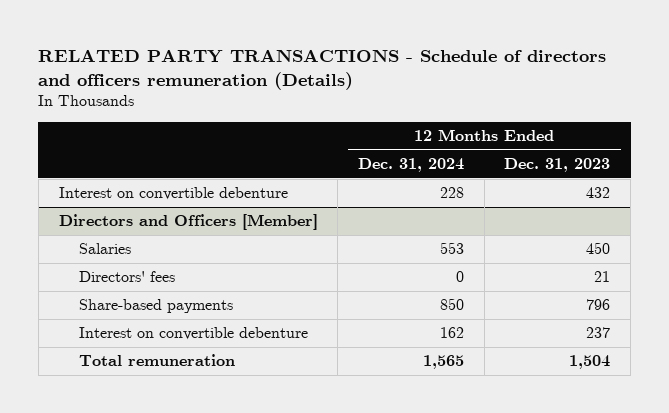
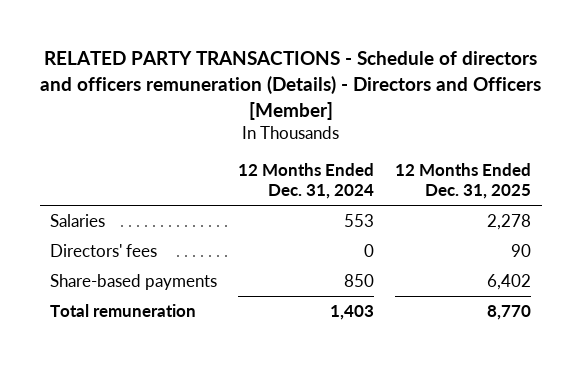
- RELATED PARTY TRANSACTIONS - Schedule of directors and officers remuneration (Details)
+ RELATED PARTY TRANSACTIONS - Schedule of directors and officers remuneration (Details) - Directors and Officers [Member]
- | 12 Months Ended Dec. 31, 2024 | 12 Months Ended Dec. 31, 2023
+ | 12 Months Ended Dec. 31, 2024 | 12 Months Ended Dec. 31, 2025
- Interest on convertible debenture | 228 | 432
- Directors and Officers [Member]
- Interest on convertible debenture | 162 | 237
- Total remuneration | 1,565 | 1,504
+ Total remuneration | 1,403 | 8,770

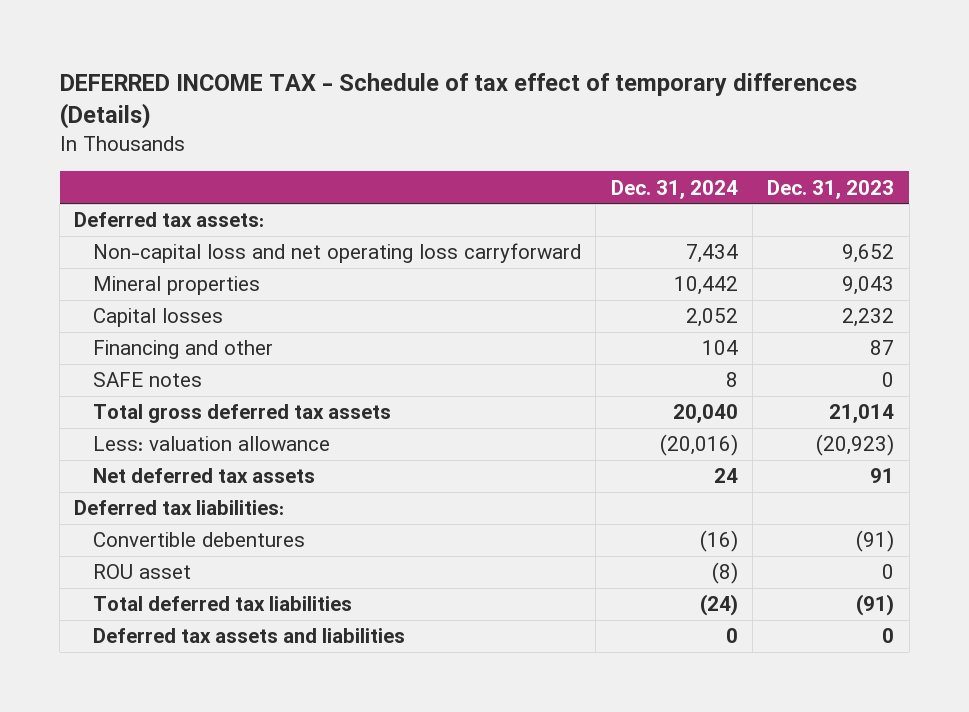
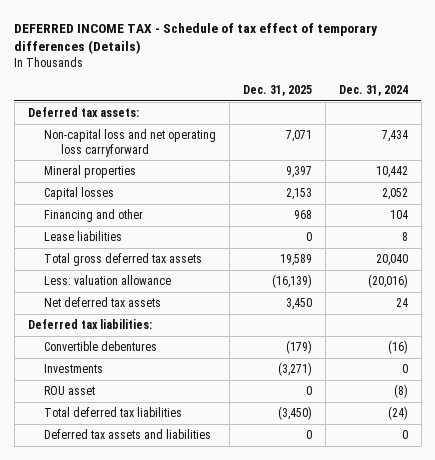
- | Dec. 31, 2024 | Dec. 31, 2023
+ | Dec. 31, 2025 | Dec. 31, 2024
- SAFE notes | 8 | 0
+ Lease liabilities | 0 | 8
+ Investments | (3,271) | 0

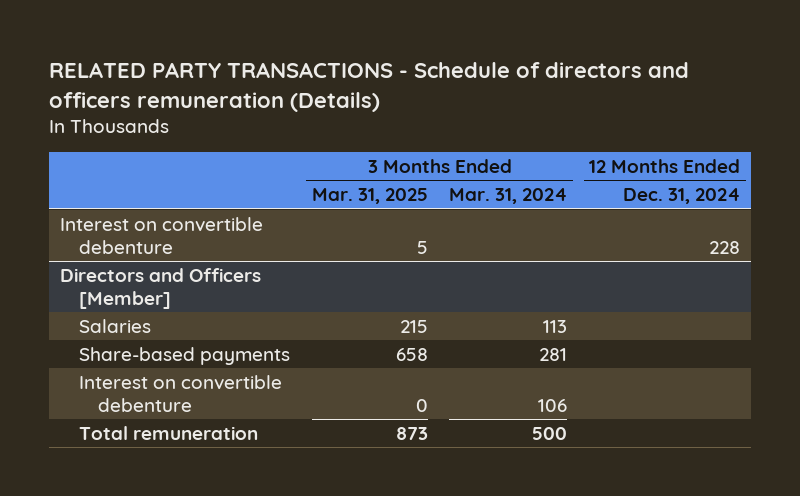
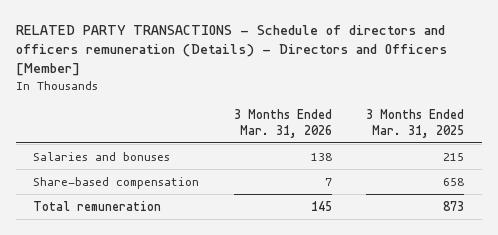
- RELATED PARTY TRANSACTIONS - Schedule of directors and officers remuneration (Details)
+ RELATED PARTY TRANSACTIONS - Schedule of directors and officers remuneration (Details) - Directors and Officers [Member]
- | 3 Months Ended Mar. 31, 2025 | 3 Months Ended Mar. 31, 2024 | 12 Months Ended Dec. 31, 2024
+ | 3 Months Ended Mar. 31, 2026 | 3 Months Ended Mar. 31, 2025
- Interest on convertible debenture | 5 | | 228
- Directors and Officers [Member]
- Salaries | 215 | 113 |
- Share-based payments | 658 | 281 |
- Interest on convertible debenture | 0 | 106 |
+ Salaries and bonuses | 138 | 215
+ Share-based compensation | 7 | 658

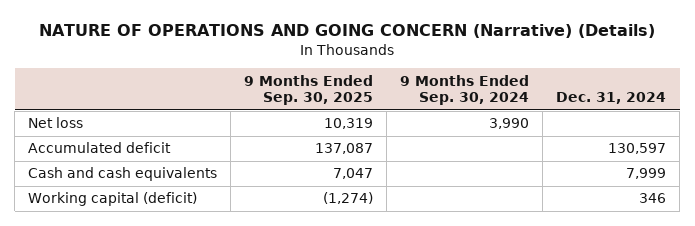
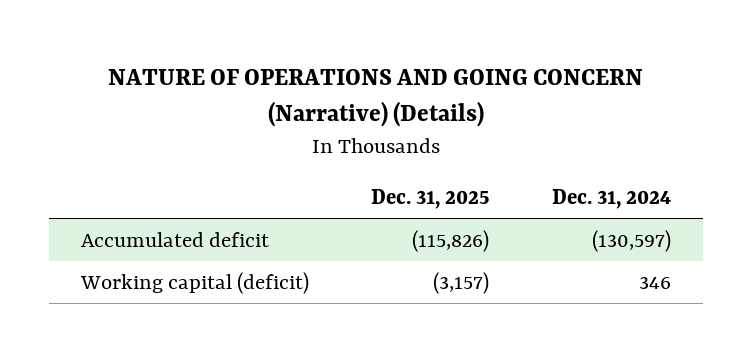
- | 9 Months Ended Sep. 30, 2025 | 9 Months Ended Sep. 30, 2024 | Dec. 31, 2024
+ | Dec. 31, 2025 | Dec. 31, 2024
- Net loss | 10,319 | 3,990 |
- Accumulated deficit | 137,087 | | 130,597
- Cash and cash equivalents | 7,047 | | 7,999
+ Accumulated deficit | (115,826) | (130,597)

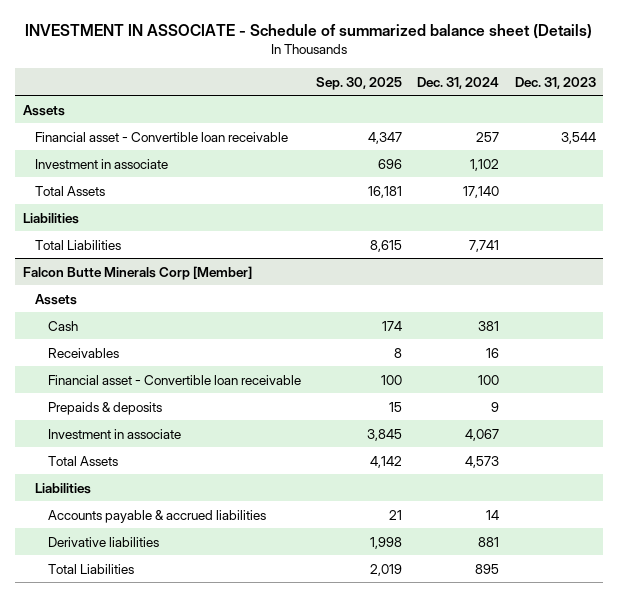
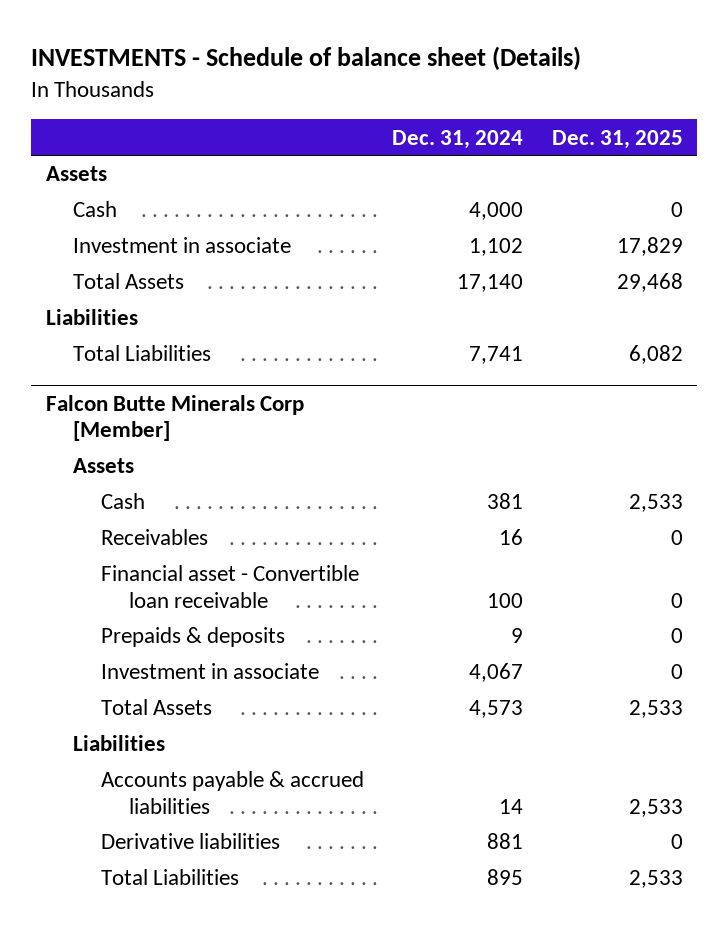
- INVESTMENT IN ASSOCIATE - Schedule of summarized balance sheet (Details)
+ INVESTMENTS - Schedule of balance sheet (Details)
- | Sep. 30, 2025 | Dec. 31, 2024 | Dec. 31, 2023
+ | Dec. 31, 2024 | Dec. 31, 2025
- Financial asset - Convertible loan receivable | 4,347 | 257 | 3,544
+ Cash | 4,000 | 0

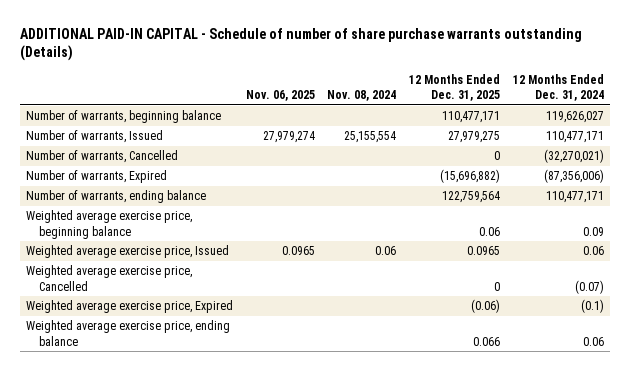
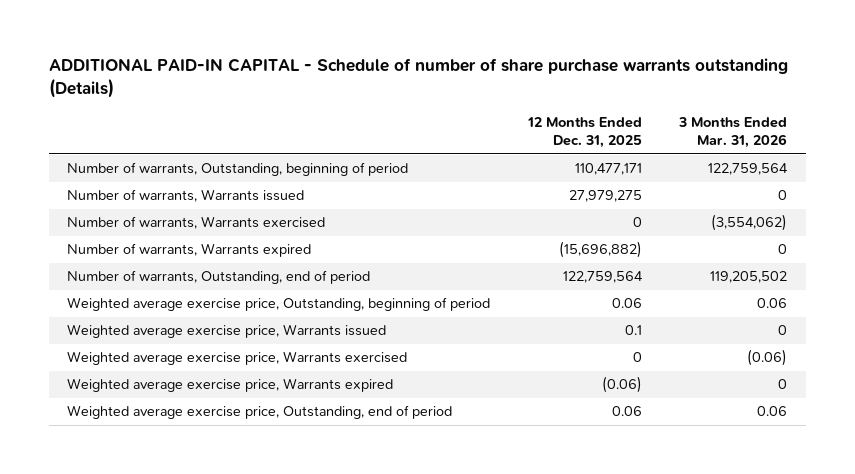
- | Nov. 06, 2025 | Nov. 08, 2024 | 12 Months Ended Dec. 31, 2025 | 12 Months Ended Dec. 31, 2024
+ | 12 Months Ended Dec. 31, 2025 | 3 Months Ended Mar. 31, 2026
- Number of warrants, beginning balance | | | 110,477,171 | 119,626,027
- Number of warrants, Issued | 27,979,274 | 25,155,554 | 27,979,275 | 110,477,171
- Number of warrants, Cancelled | | | 0 | (32,270,021)
- Number of warrants, Expired | | | (15,696,882) | (87,356,006)
- Number of warrants, ending balance | | | 122,759,564 | 110,477,171
- Weighted average exercise price, beginning balance | | | 0.06 | 0.09
- Weighted average exercise price, Issued | 0.0965 | 0.06 | 0.0965 | 0.06
- Weighted average exercise price, Cancelled | | | 0 | (0.07)
- Weighted average exercise price, Expired | | | (0.06) | (0.1)
- Weighted average exercise price, ending balance | | | 0.066 | 0.06
+ Number of warrants, Outstanding, beginning of period | 110,477,171 | 122,759,564
+ Number of warrants, Warrants issued | 27,979,275 | 0
+ Number of warrants, Warrants exercised | 0 | (3,554,062)
+ Number of warrants, Warrants expired | (15,696,882) | 0
+ Number of warrants, Outstanding, end of period | 122,759,564 | 119,205,502
+ Weighted average exercise price, Outstanding, beginning of period | 0.06 | 0.06
+ Weighted average exercise price, Warrants issued | 0.1 | 0
+ Weighted average exercise price, Warrants exercised | 0 | (0.06)
+ Weighted average exercise price, Warrants expired | (0.06) | 0
+ Weighted average exercise price, Outstanding, end of period | 0.06 | 0.06

